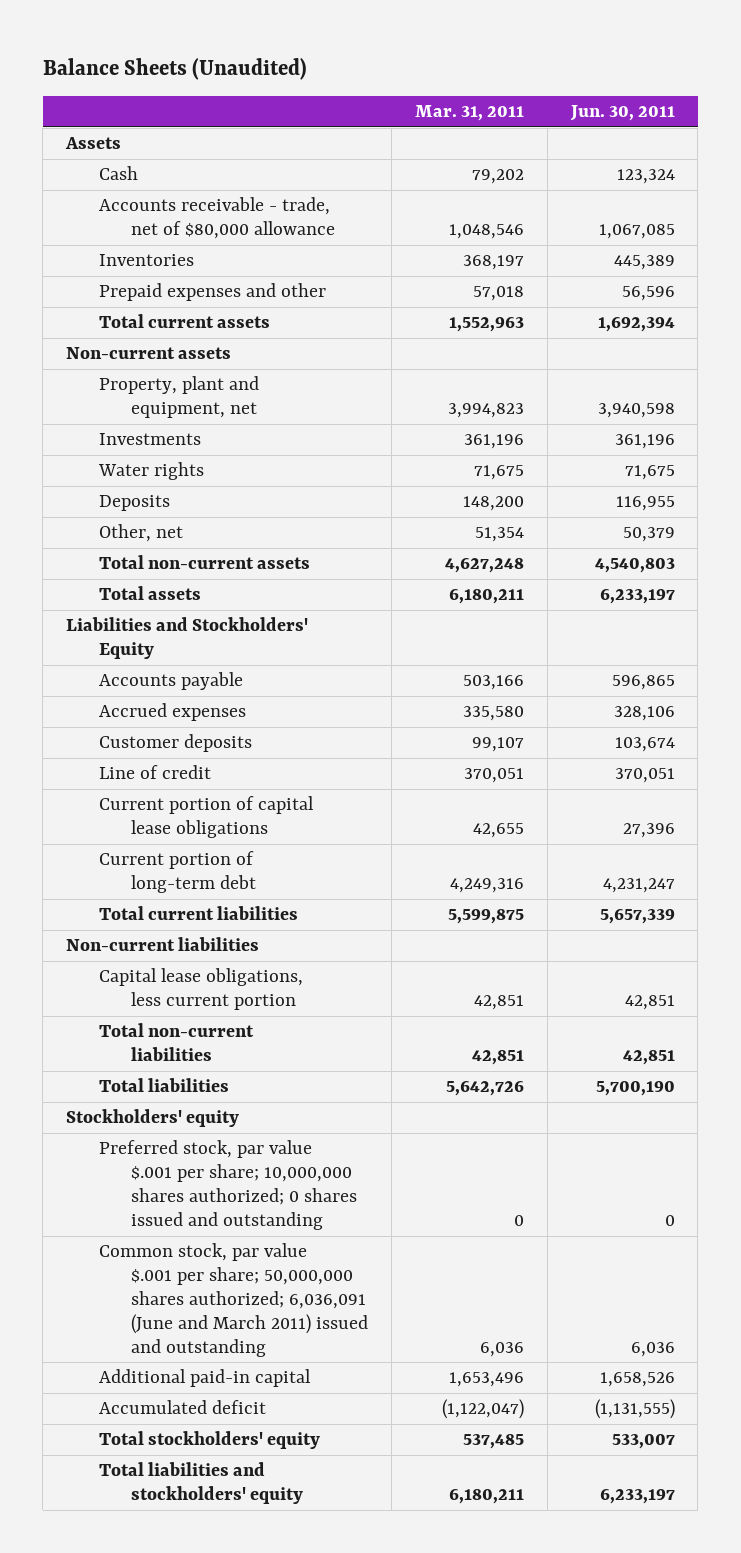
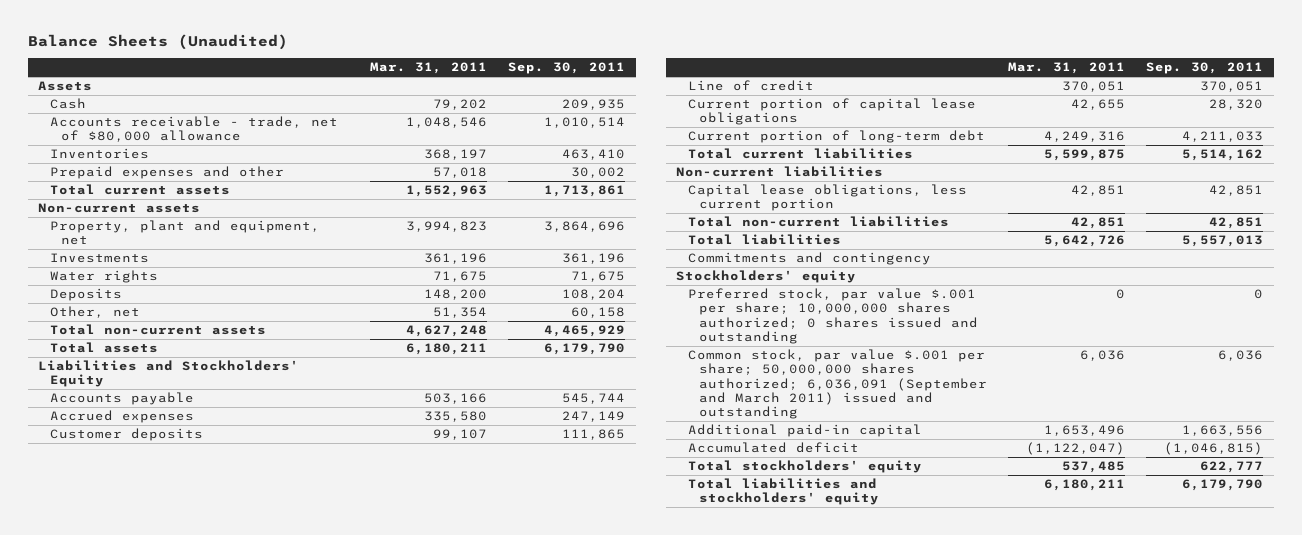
- | Mar. 31, 2011 | Jun. 30, 2011
+ | Mar. 31, 2011 | Sep. 30, 2011
+ Commitments and contingency
- Common stock, par value $.001 per share; 50,000,000 shares authorized; 6,036,091 (June and March 2011) issued and outstanding | 6,036 | 6,036
+ Common stock, par value $.001 per share; 50,000,000 shares authorized; 6,036,091 (September and March 2011) issued and outstanding | 6,036 | 6,036

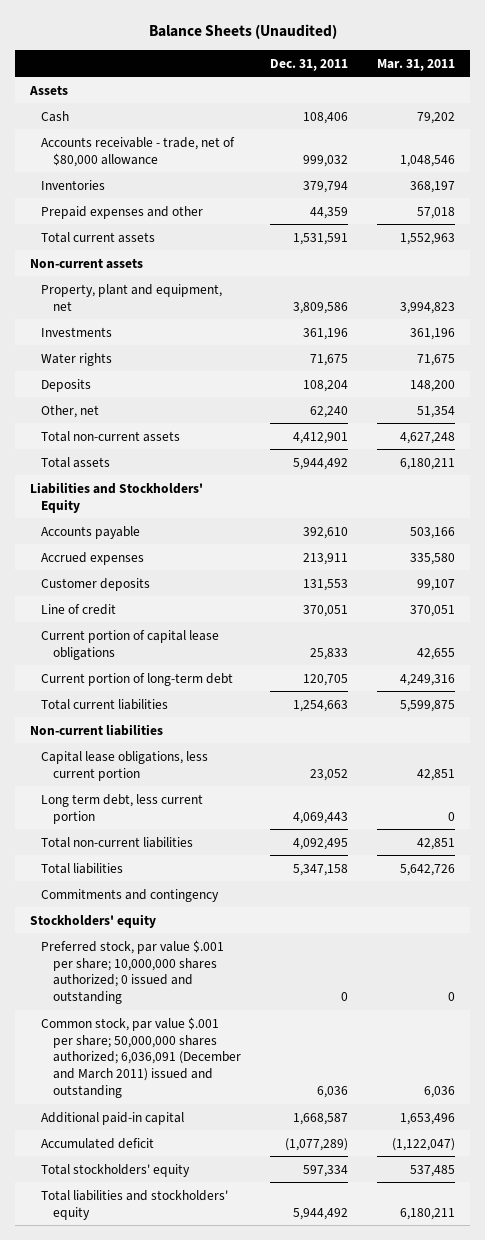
- | Mar. 31, 2011 | Sep. 30, 2011
+ | Dec. 31, 2011 | Mar. 31, 2011
+ Long term debt, less current portion | 4,069,443 | 0
- Preferred stock, par value $.001 per share; 10,000,000 shares authorized; 0 shares issued and outstanding | 0 | 0
- Common stock, par value $.001 per share; 50,000,000 shares authorized; 6,036,091 (September and March 2011) issued and outstanding | 6,036 | 6,036
+ Preferred stock, par value $.001 per share; 10,000,000 shares authorized; 0 issued and outstanding | 0 | 0
+ Common stock, par value $.001 per share; 50,000,000 shares authorized; 6,036,091 (December and March 2011) issued and outstanding | 6,036 | 6,036

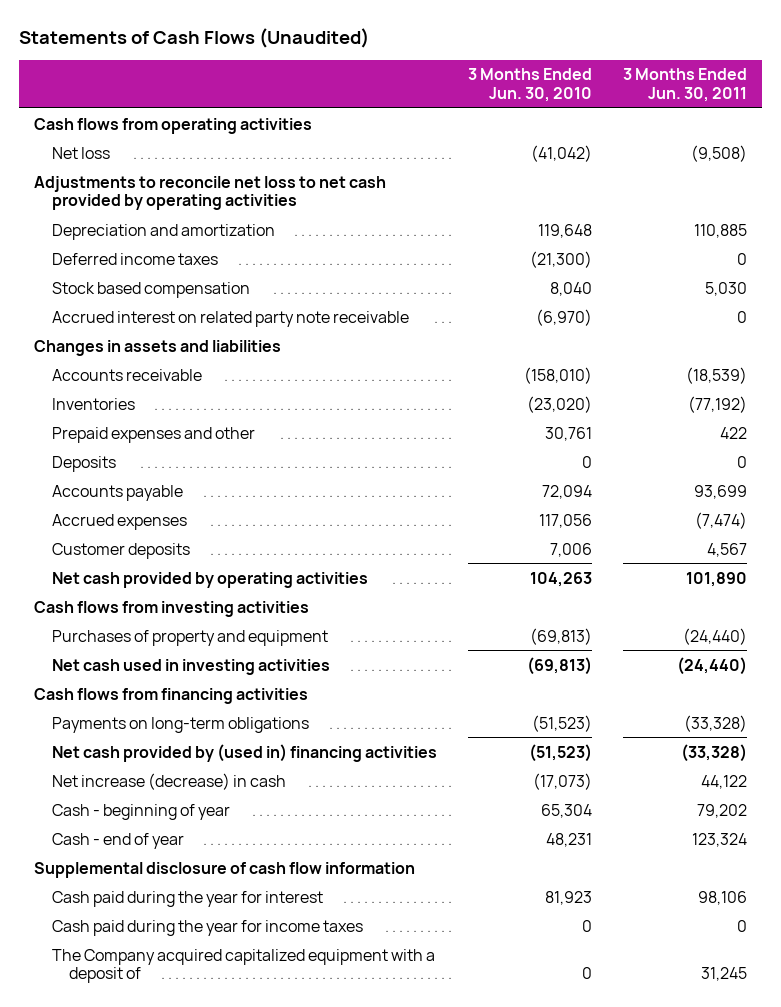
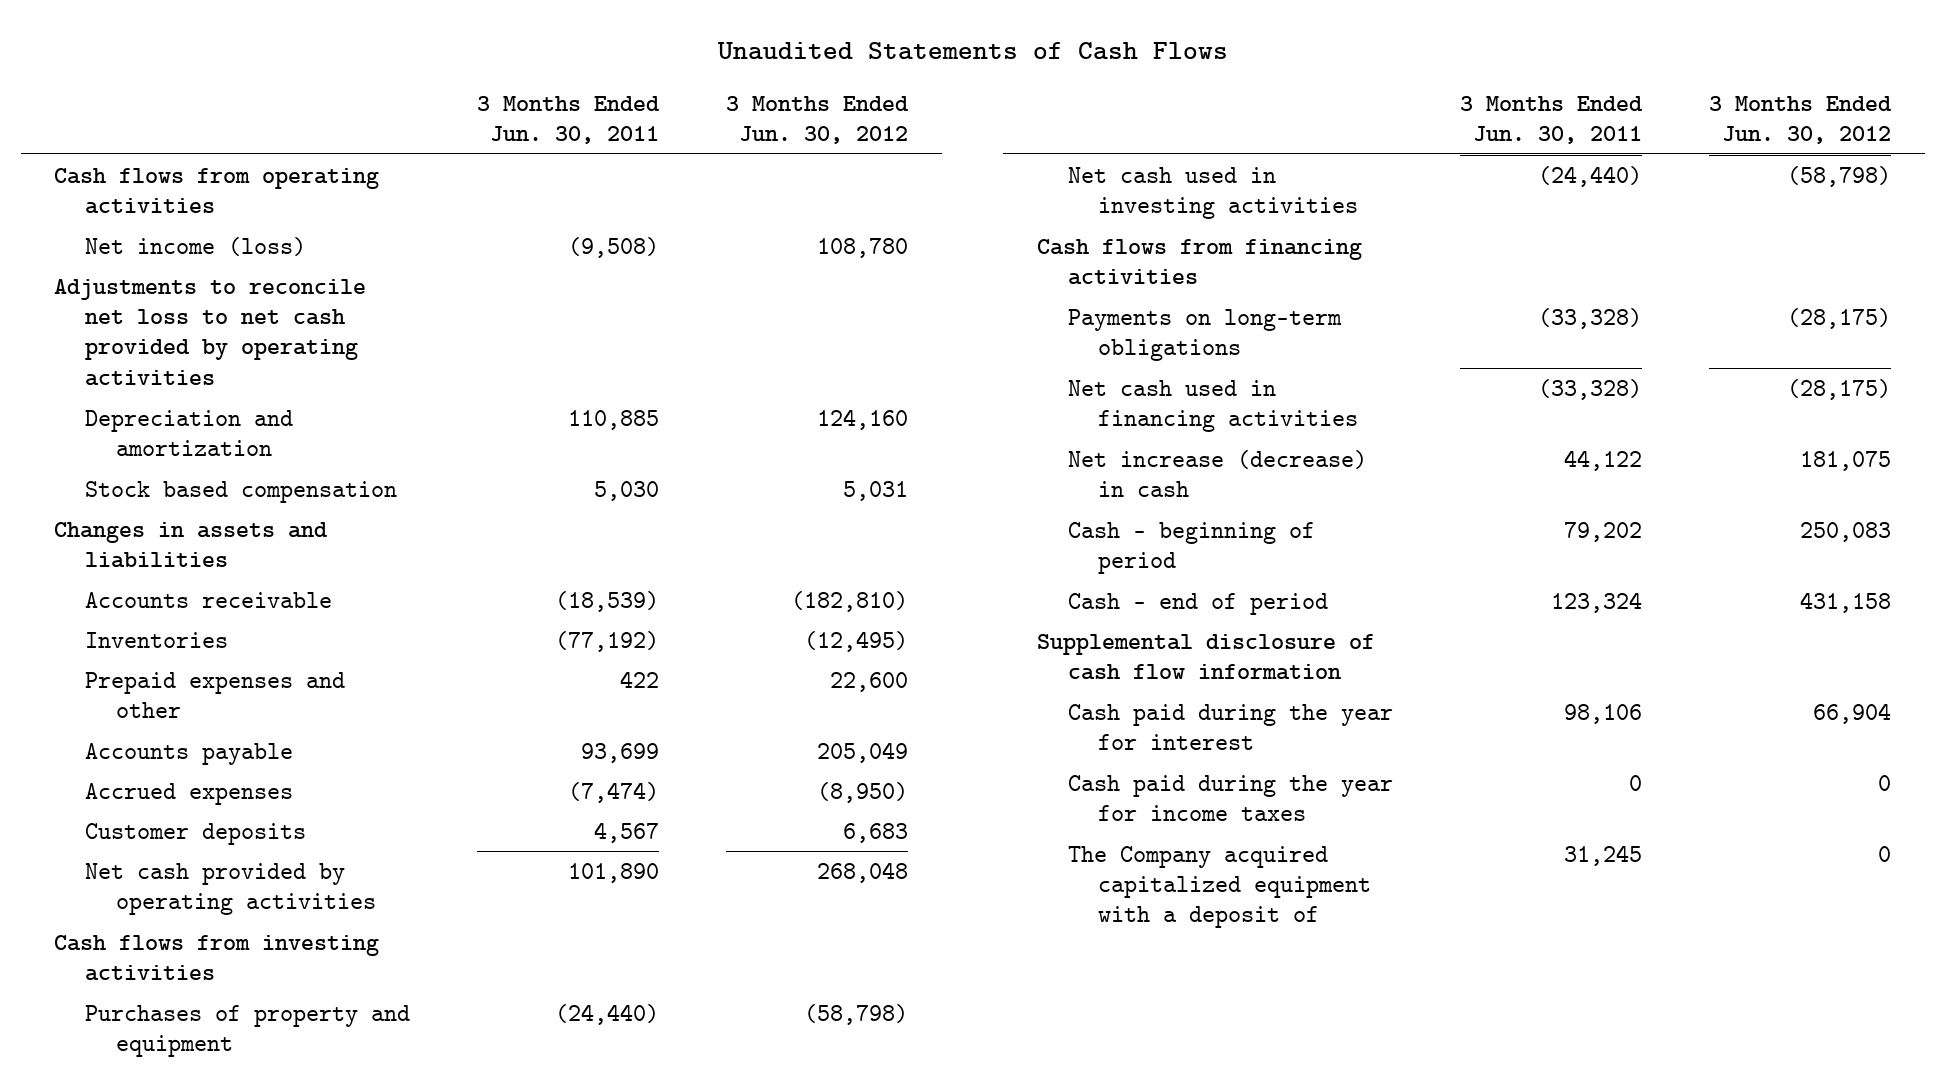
- Statements of Cash Flows (Unaudited)
+ Unaudited Statements of Cash Flows
- | 3 Months Ended Jun. 30, 2010 | 3 Months Ended Jun. 30, 2011
+ | 3 Months Ended Jun. 30, 2011 | 3 Months Ended Jun. 30, 2012
- Net loss | (41,042) | (9,508)
+ Net income (loss) | (9,508) | 108,780
- Deferred income taxes | (21,300) | 0
- Accrued interest on related party note receivable | (6,970) | 0
- Deposits | 0 | 0
- Net cash provided by (used in) financing activities | (51,523) | (33,328)
+ Net cash used in financing activities | (33,328) | (28,175)
- Cash - beginning of year | 65,304 | 79,202
- Cash - end of year | 48,231 | 123,324
+ Cash - beginning of period | 79,202 | 250,083
+ Cash - end of period | 123,324 | 431,158

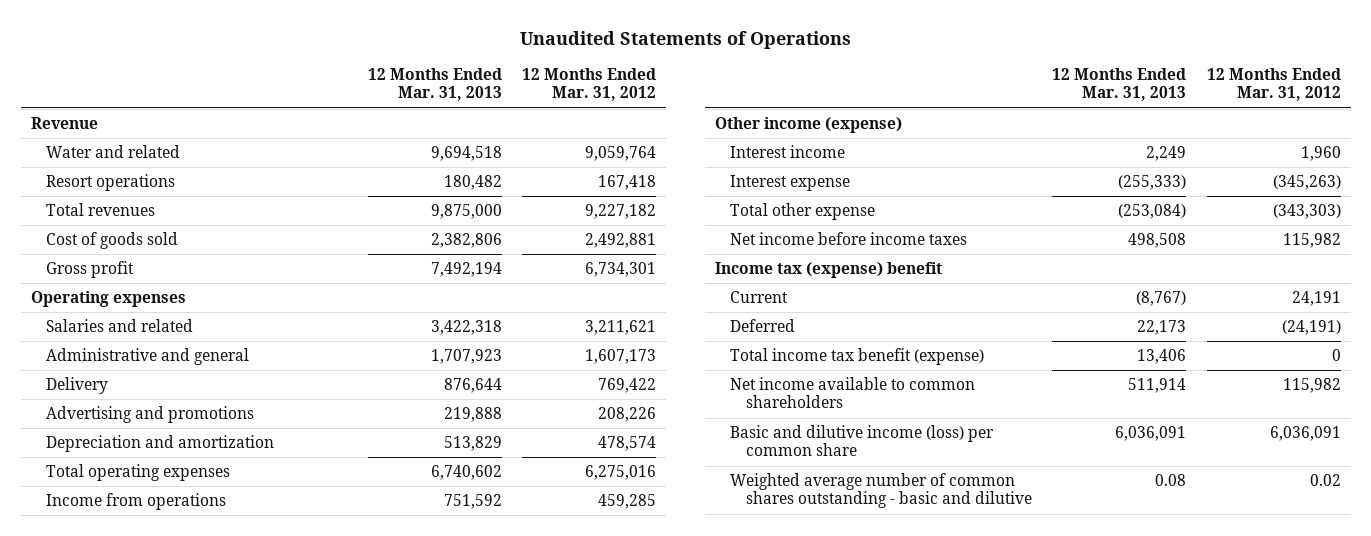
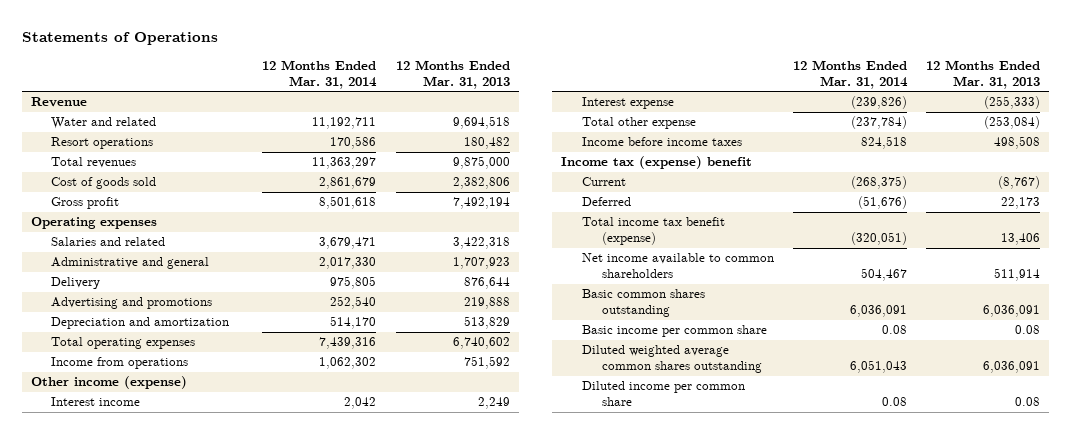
- Unaudited Statements of Operations
+ Statements of Operations
- | 12 Months Ended Mar. 31, 2013 | 12 Months Ended Mar. 31, 2012
+ | 12 Months Ended Mar. 31, 2014 | 12 Months Ended Mar. 31, 2013
- Net income before income taxes | 498,508 | 115,982
+ Income before income taxes | 824,518 | 498,508
- Basic and dilutive income (loss) per common share | 6,036,091 | 6,036,091
- Weighted average number of common shares outstanding - basic and dilutive | 0.08 | 0.02
+ Basic common shares outstanding | 6,036,091 | 6,036,091
+ Basic income per common share | 0.08 | 0.08
+ Diluted weighted average common shares outstanding | 6,051,043 | 6,036,091
+ Diluted income per common share | 0.08 | 0.08

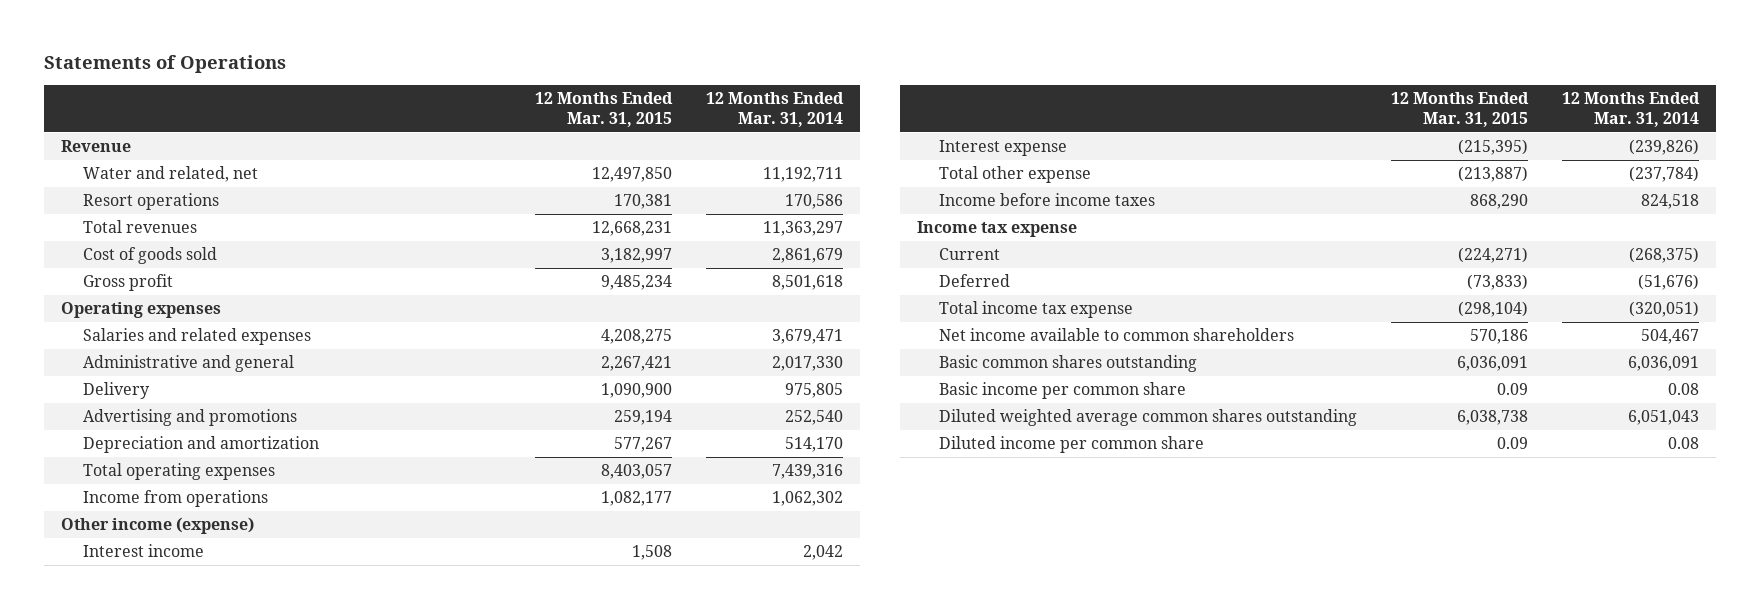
- | 12 Months Ended Mar. 31, 2014 | 12 Months Ended Mar. 31, 2013
+ | 12 Months Ended Mar. 31, 2015 | 12 Months Ended Mar. 31, 2014
- Water and related | 11,192,711 | 9,694,518
+ Water and related, net | 12,497,850 | 11,192,711
- Salaries and related | 3,679,471 | 3,422,318
+ Salaries and related expenses | 4,208,275 | 3,679,471
- Income tax (expense) benefit
+ Income tax expense
- Total income tax benefit (expense) | (320,051) | 13,406
+ Total income tax expense | (298,104) | (320,051)

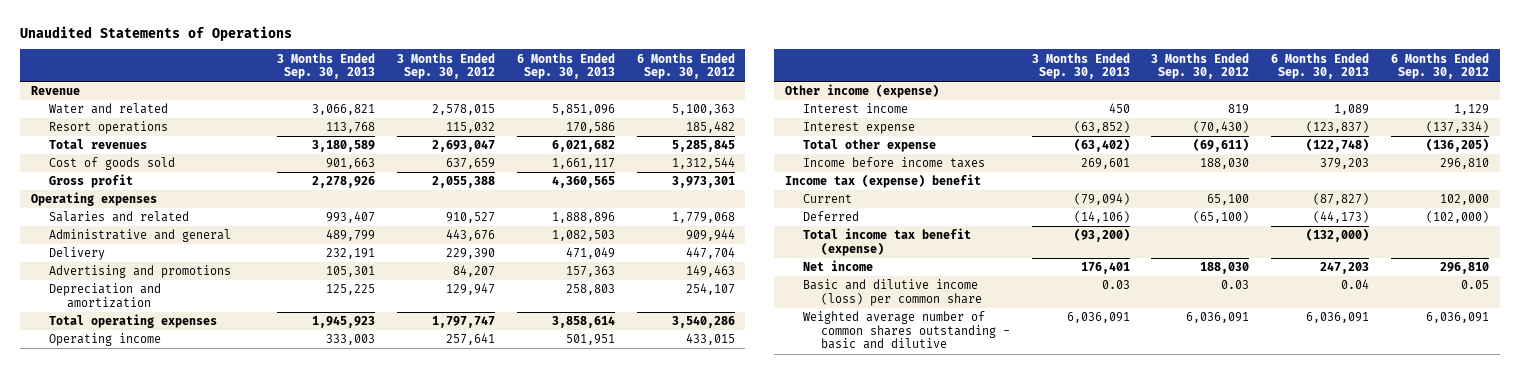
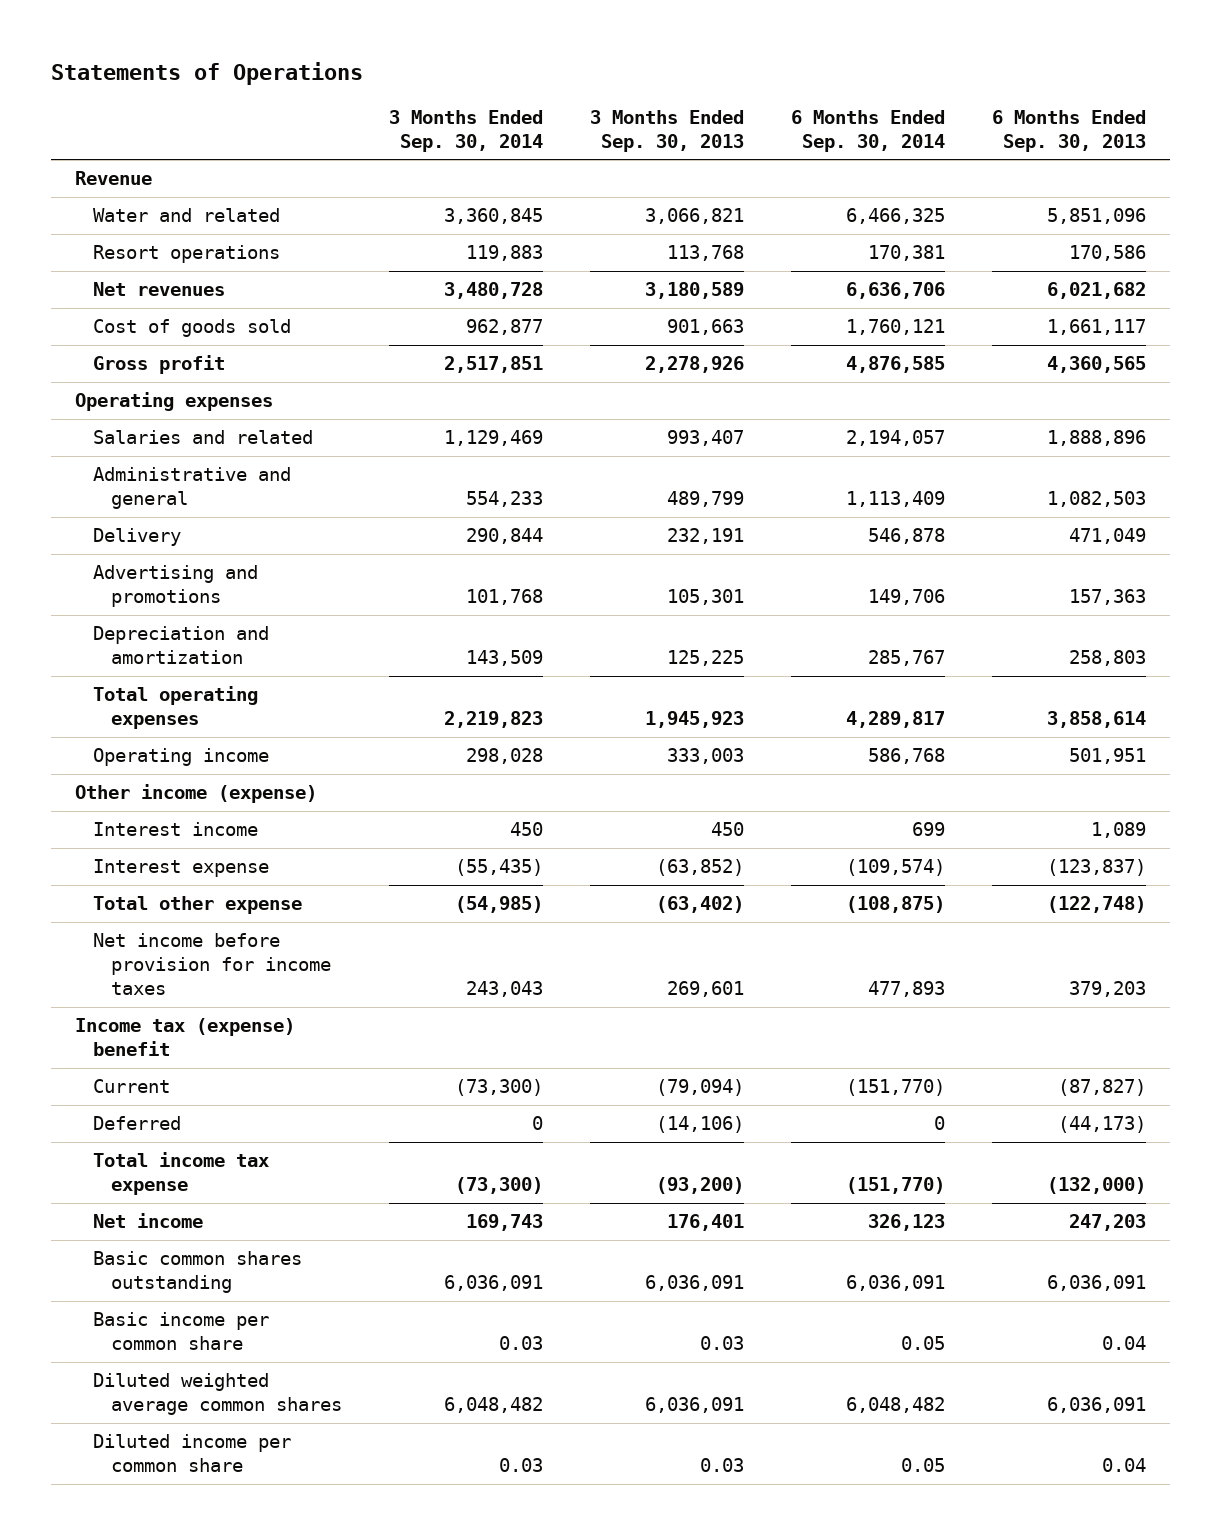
- Unaudited Statements of Operations
+ Statements of Operations
- | 3 Months Ended Sep. 30, 2013 | 3 Months Ended Sep. 30, 2012 | 6 Months Ended Sep. 30, 2013 | 6 Months Ended Sep. 30, 2012
+ | 3 Months Ended Sep. 30, 2014 | 3 Months Ended Sep. 30, 2013 | 6 Months Ended Sep. 30, 2014 | 6 Months Ended Sep. 30, 2013
- Total revenues | 3,180,589 | 2,693,047 | 6,021,682 | 5,285,845
+ Net revenues | 3,480,728 | 3,180,589 | 6,636,706 | 6,021,682
- Income before income taxes | 269,601 | 188,030 | 379,203 | 296,810
+ Net income before provision for income taxes | 243,043 | 269,601 | 477,893 | 379,203
- Total income tax benefit (expense) | (93,200) | | (132,000) |
+ Total income tax expense | (73,300) | (93,200) | (151,770) | (132,000)
- Basic and dilutive income (loss) per common share | 0.03 | 0.03 | 0.04 | 0.05
- Weighted average number of common shares outstanding - basic and dilutive | 6,036,091 | 6,036,091 | 6,036,091 | 6,036,091
+ Basic common shares outstanding | 6,036,091 | 6,036,091 | 6,036,091 | 6,036,091
+ Basic income per common share | 0.03 | 0.03 | 0.05 | 0.04
+ Diluted weighted average common shares | 6,048,482 | 6,036,091 | 6,048,482 | 6,036,091
+ Diluted income per common share | 0.03 | 0.03 | 0.05 | 0.04

